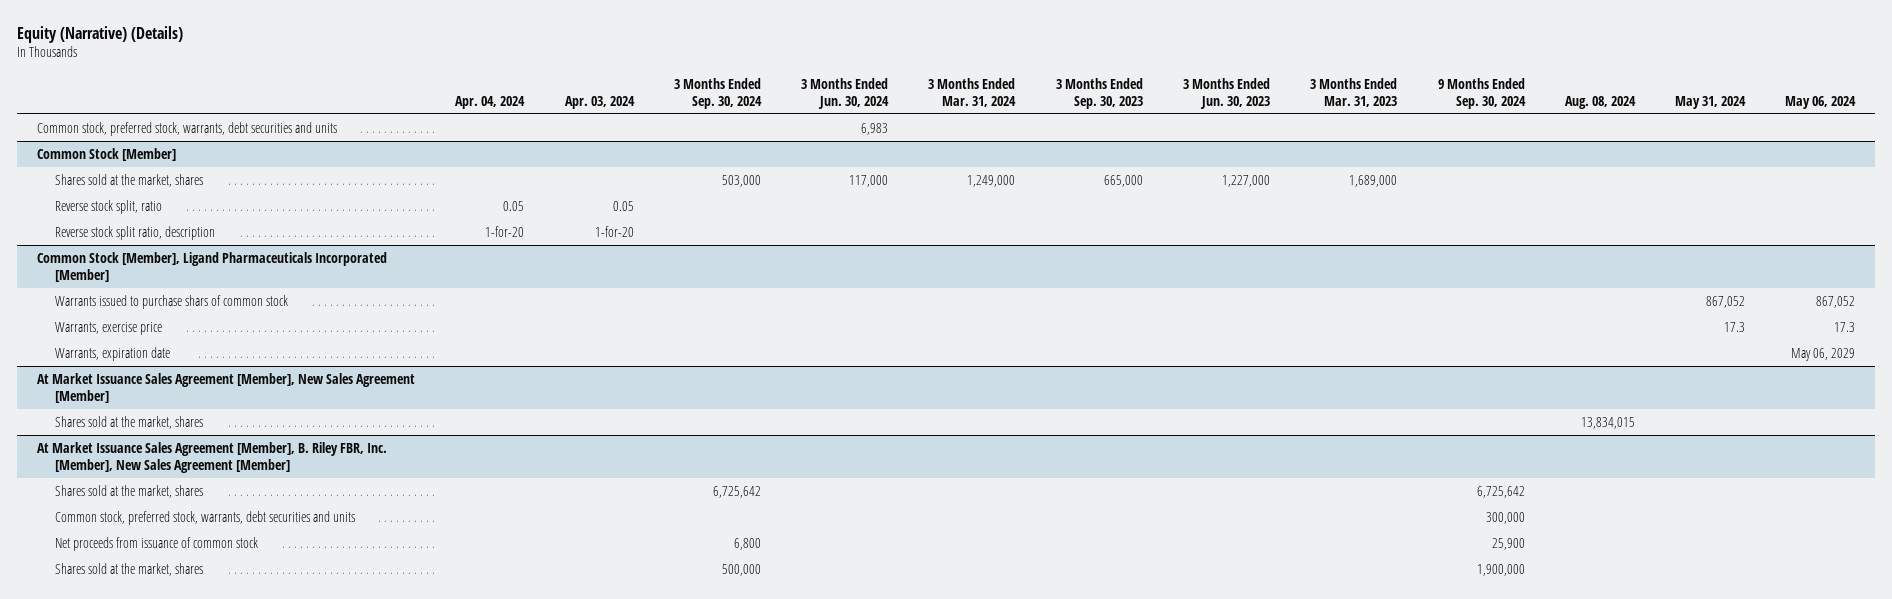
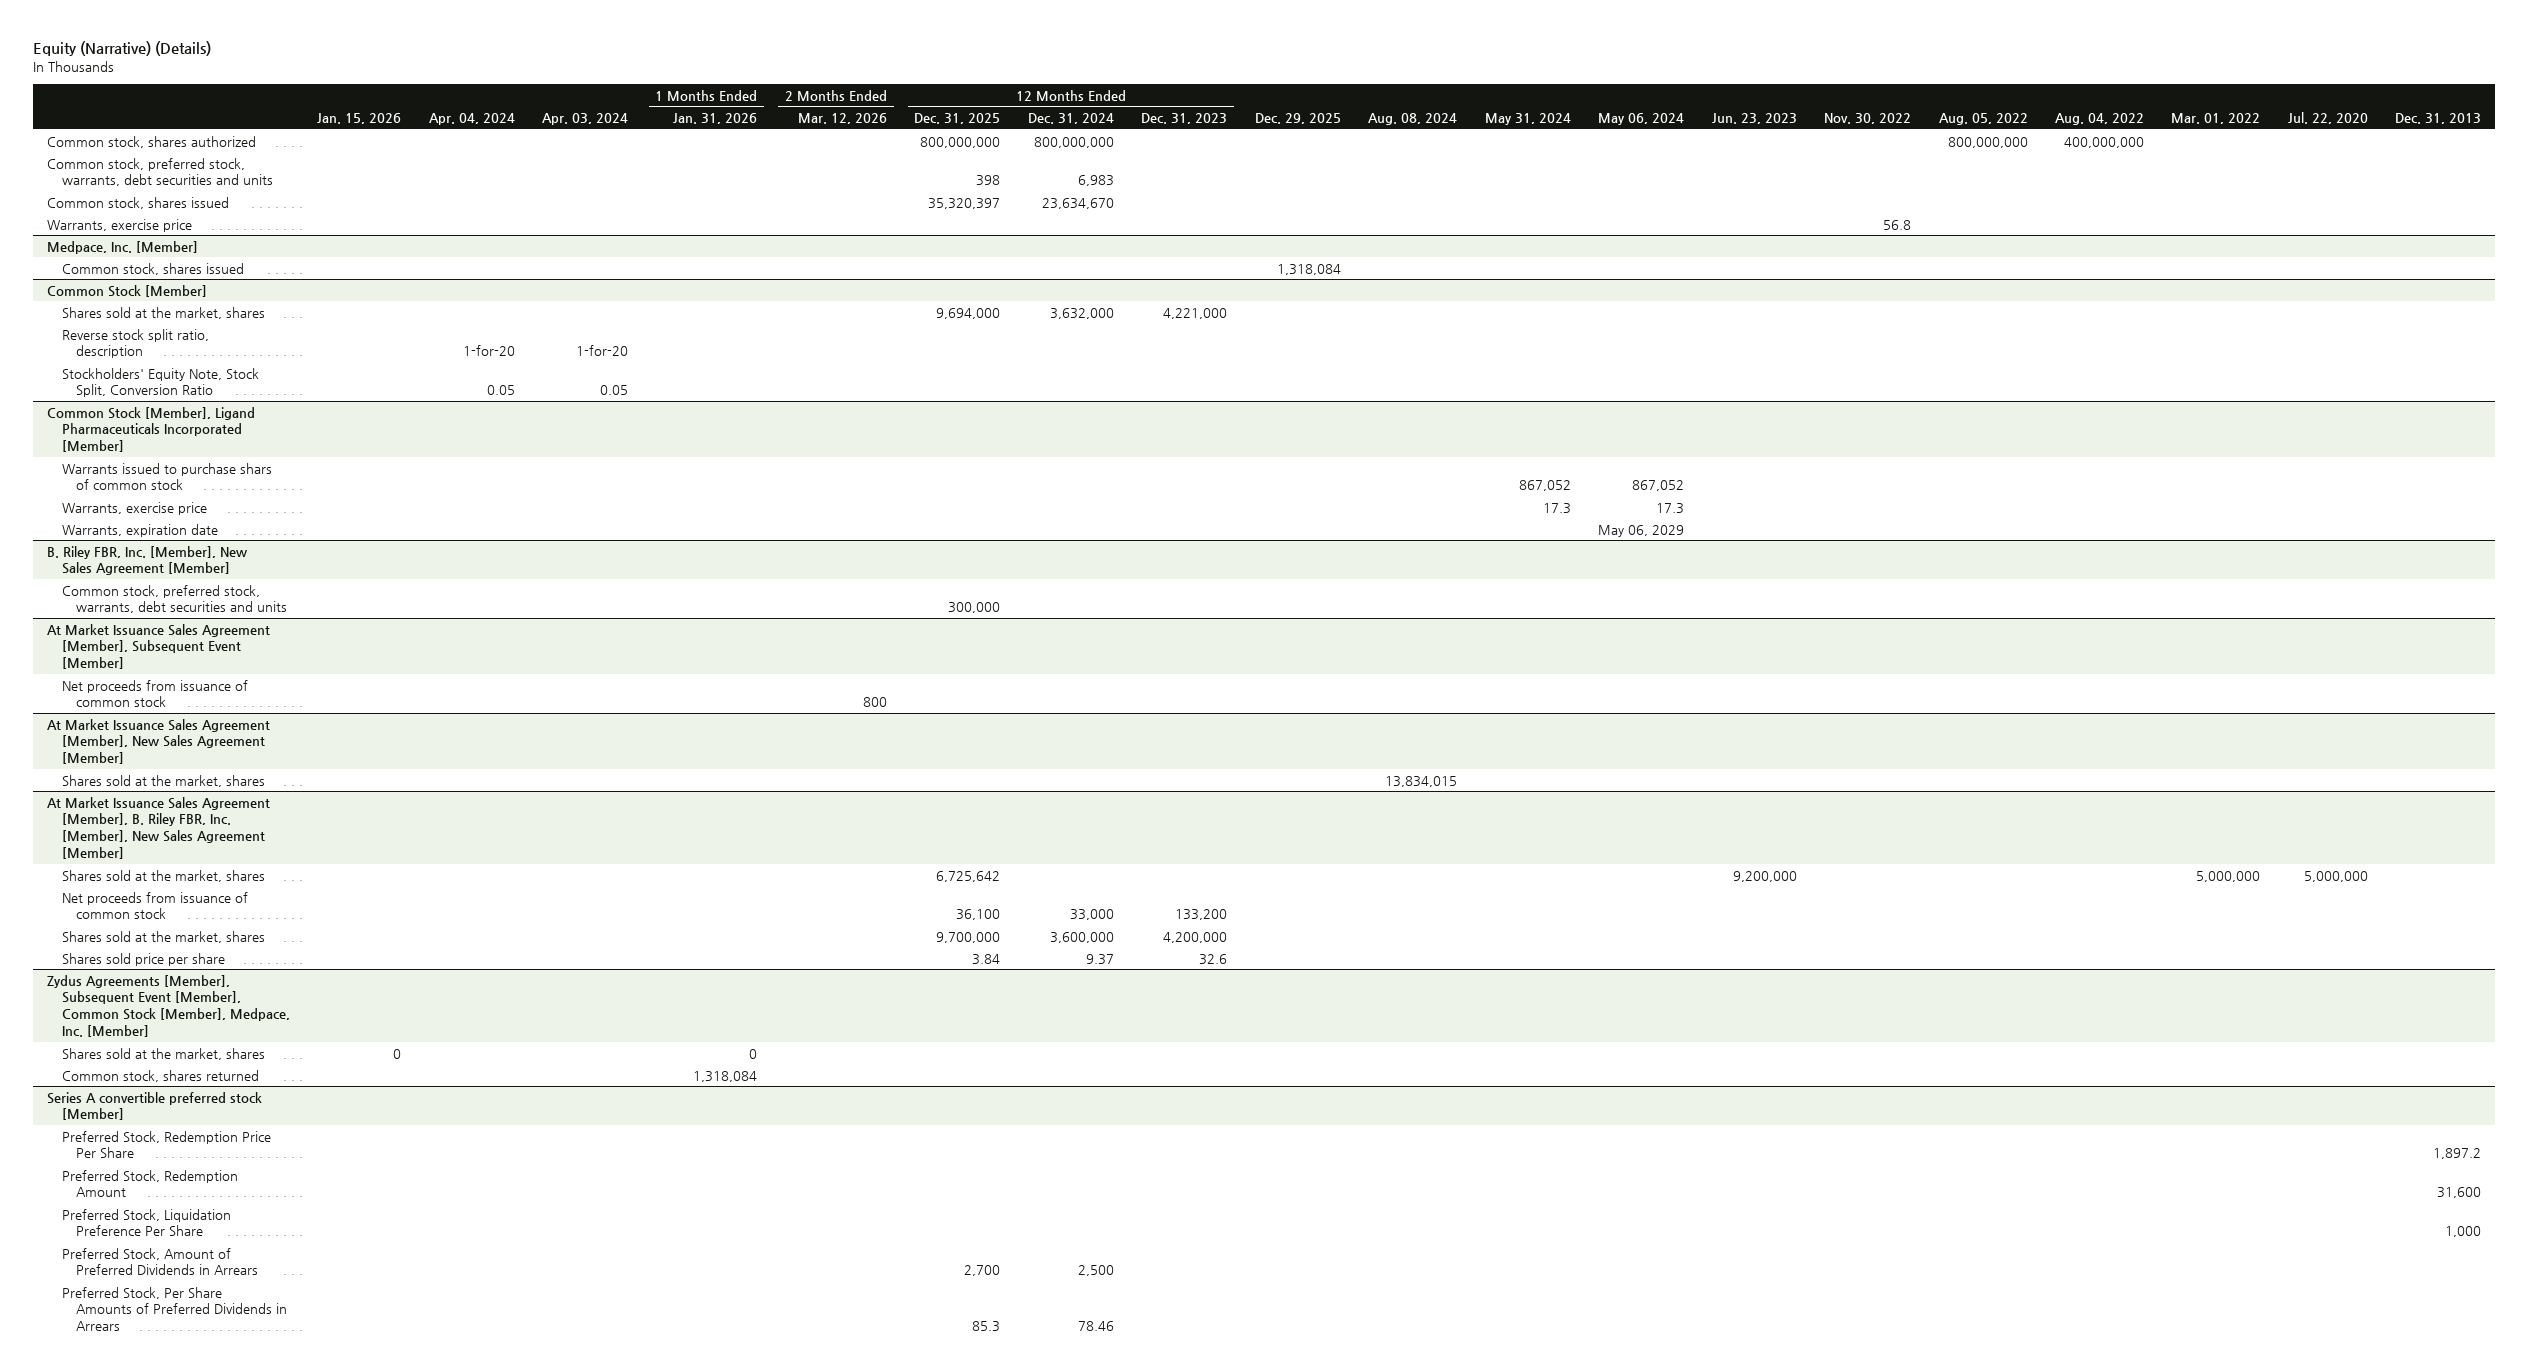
- | Apr. 04, 2024 | Apr. 03, 2024 | 3 Months Ended Sep. 30, 2024 | 3 Months Ended Jun. 30, 2024 | 3 Months Ended Mar. 31, 2024 | 3 Months Ended Sep. 30, 2023 | 3 Months Ended Jun. 30, 2023 | 3 Months Ended Mar. 31, 2023 | 9 Months Ended Sep. 30, 2024 | Aug. 08, 2024 | May 31, 2024 | May 06, 2024
+ | Jan. 15, 2026 | Apr. 04, 2024 | Apr. 03, 2024 | 1 Months Ended Jan. 31, 2026 | 2 Months Ended Mar. 12, 2026 | 12 Months Ended Dec. 31, 2025 | 12 Months Ended Dec. 31, 2024 | 12 Months Ended Dec. 31, 2023 | Dec. 29, 2025 | Aug. 08, 2024 | May 31, 2024 | May 06, 2024 | Jun. 23, 2023 | Nov. 30, 2022 | Aug. 05, 2022 | Aug. 04, 2022 | Mar. 01, 2022 | Jul. 22, 2020 | Dec. 31, 2013
+ Common stock, shares authorized | | | | | | 800,000,000 | 800,000,000 | | | | | | | | 800,000,000 | 400,000,000 | | |
+ Common stock, shares issued | | | | | | 35,320,397 | 23,634,670 | | | | | | | | | | | |
+ Warrants, exercise price | | | | | | | | | | | | | | 56.8 | | | | |
+ Medpace, Inc. [Member]
+ Common stock, shares issued | | | | | | | | | 1,318,084 | | | | | | | | | |
@ Common Stock [Member]
- Reverse stock split, ratio | 0.05 | 0.05 | | | | | | | | | |
+ Stockholders' Equity Note, Stock Split, Conversion Ratio | | 0.05 | 0.05 | | | | | | | | | | | | | | | |
+ B. Riley FBR, Inc. [Member], New Sales Agreement [Member]
+ Common stock, preferred stock, warrants, debt securities and units | | | | | | 300,000 | | | | | | | | | | | | |
+ At Market Issuance Sales Agreement [Member], Subsequent Event [Member]
+ Net proceeds from issuance of common stock | | | | | 800 | | | | | | | | | | | | | |
@ At Market Issuance Sales Agreement [Member], B. Riley FBR, Inc. [Member], New Sales Agreement [Member]
- Common stock, preferred stock, warrants, debt securities and units | | | | | | | | | 300,000 | | |
+ Shares sold price per share | | | | | | 3.84 | 9.37 | 32.6 | | | | | | | | | | |
+ Zydus Agreements [Member], Subsequent Event [Member], Common Stock [Member], Medpace, Inc. [Member]
+ Shares sold at the market, shares | 0 | | | 0 | | | | | | | | | | | | | | |
+ Common stock, shares returned | | | | 1,318,084 | | | | | | | | | | | | | | |
+ Series A convertible preferred stock [Member]
+ Preferred Stock, Redemption Price Per Share | | | | | | | | | | | | | | | | | | | 1,897.2
+ Preferred Stock, Redemption Amount | | | | | | | | | | | | | | | | | | | 31,600
+ Preferred Stock, Liquidation Preference Per Share | | | | | | | | | | | | | | | | | | | 1,000
+ Preferred Stock, Amount of Preferred Dividends in Arrears | | | | | | 2,700 | 2,500 | | | | | | | | | | | |
+ Preferred Stock, Per Share Amounts of Preferred Dividends in Arrears | | | | | | 85.3 | 78.46 | | | | | | | | | | | |

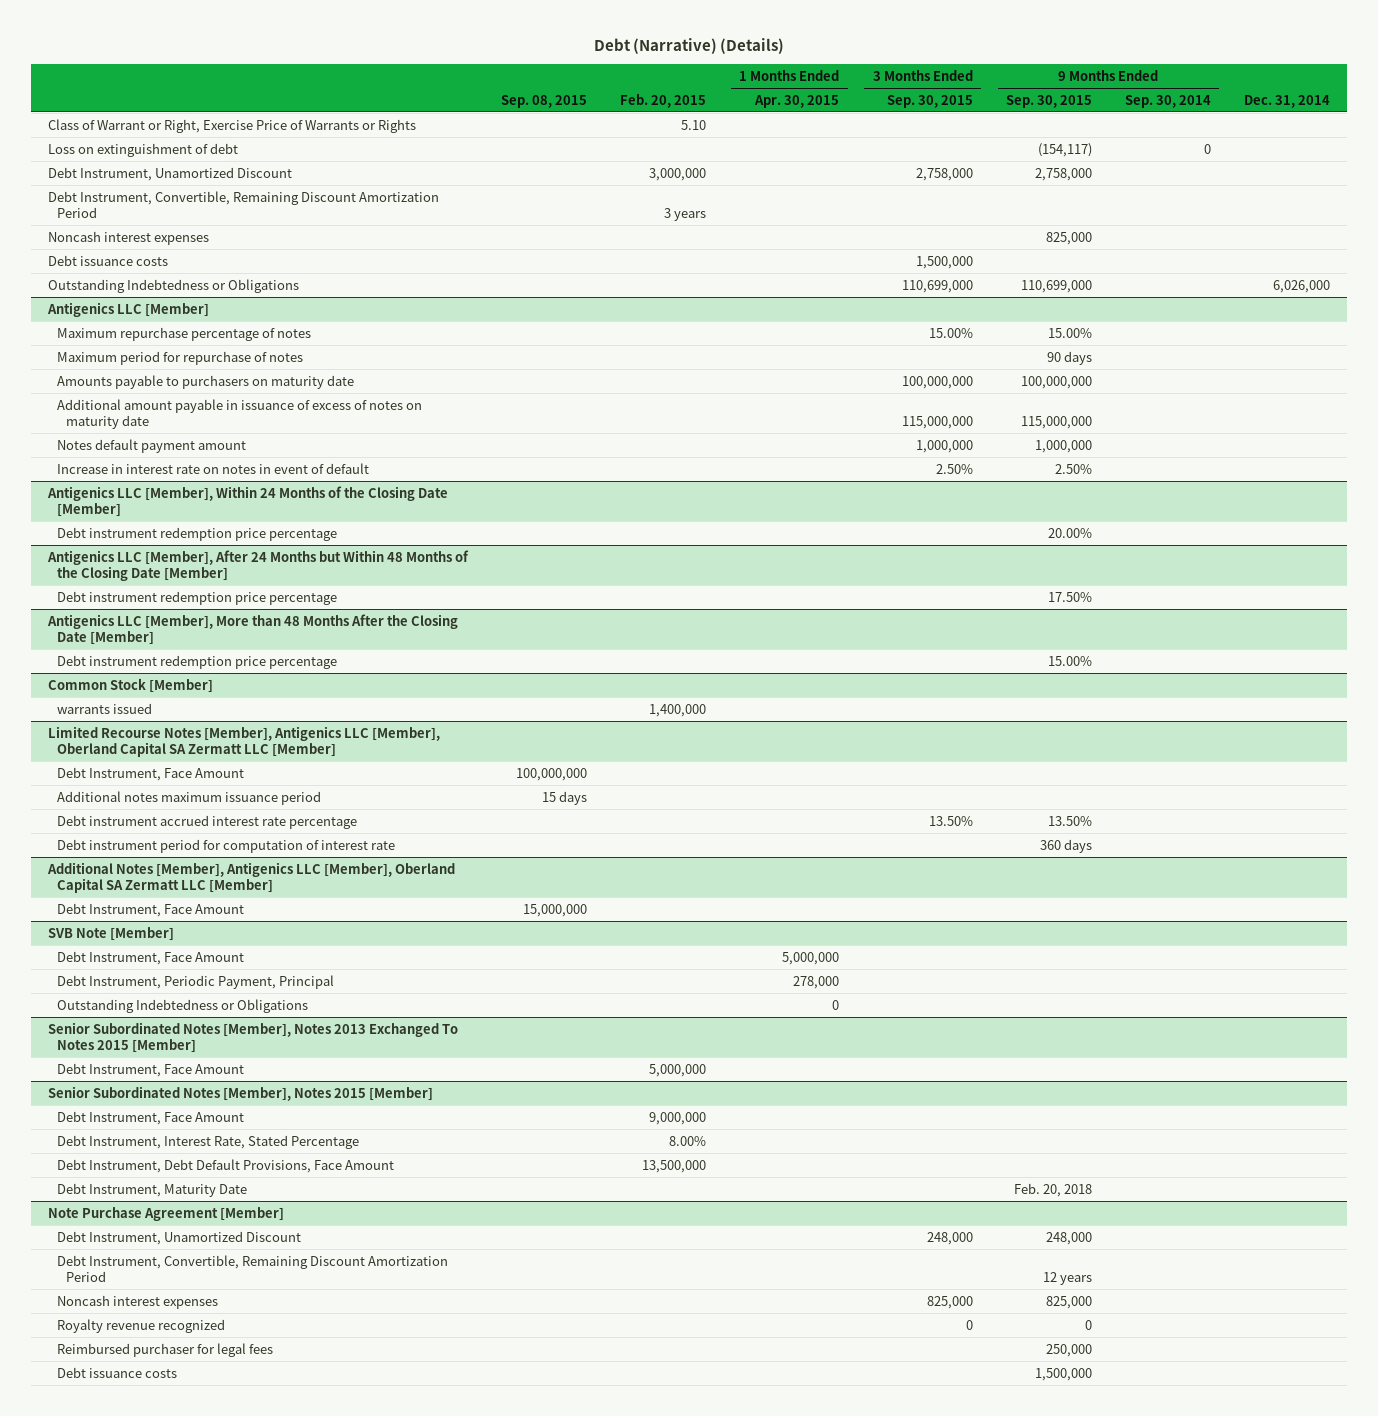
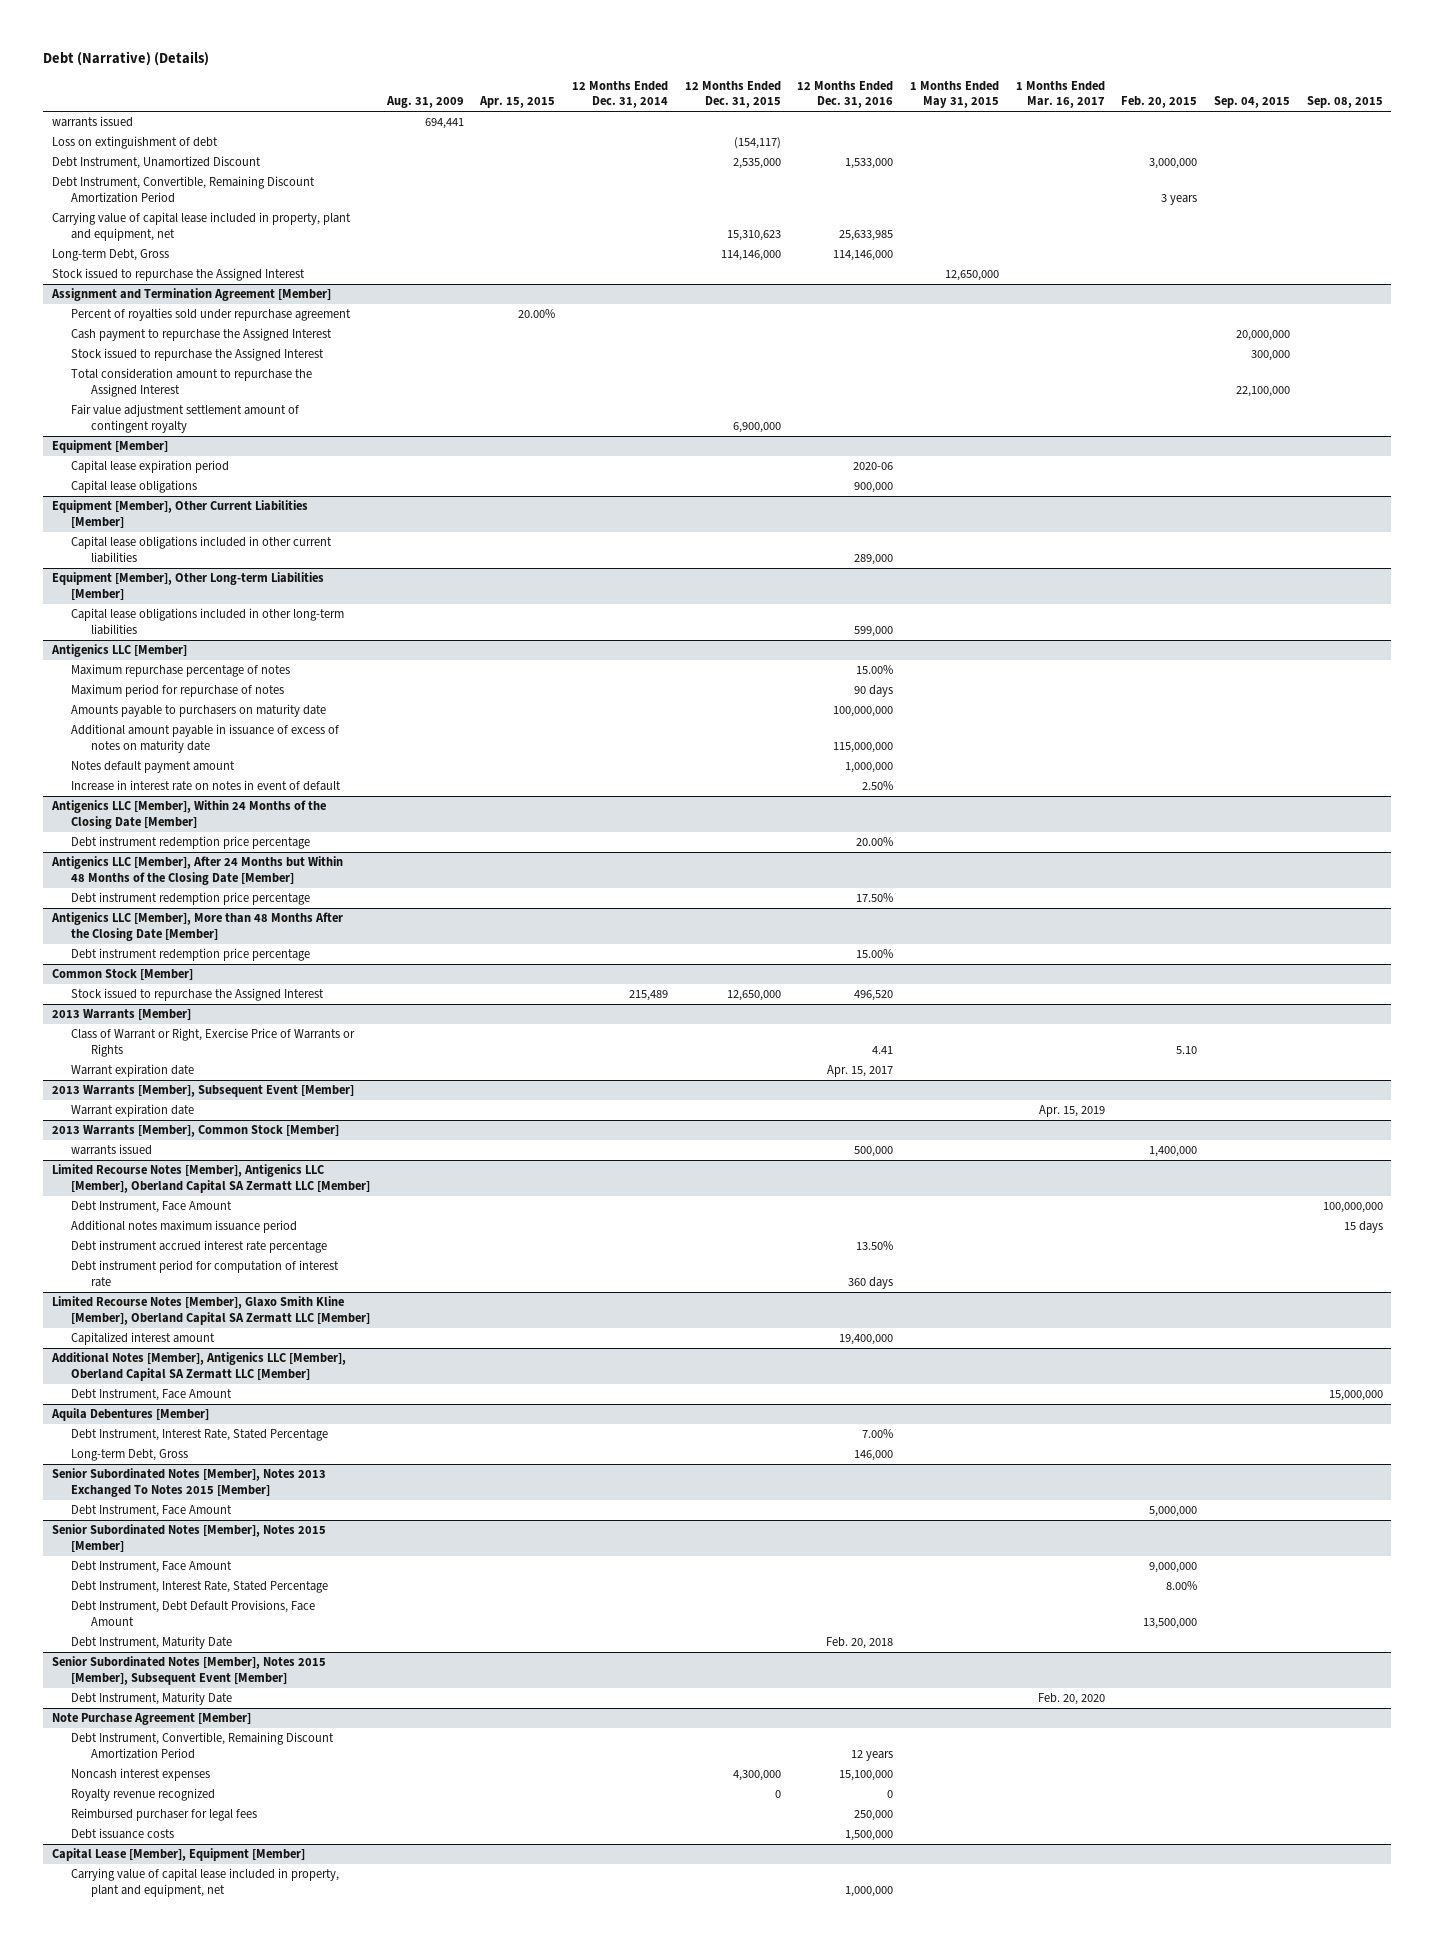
- | Sep. 08, 2015 | Feb. 20, 2015 | 1 Months Ended Apr. 30, 2015 | 3 Months Ended Sep. 30, 2015 | 9 Months Ended Sep. 30, 2015 | 9 Months Ended Sep. 30, 2014 | Dec. 31, 2014
+ | Aug. 31, 2009 | Apr. 15, 2015 | 12 Months Ended Dec. 31, 2014 | 12 Months Ended Dec. 31, 2015 | 12 Months Ended Dec. 31, 2016 | 1 Months Ended May 31, 2015 | 1 Months Ended Mar. 16, 2017 | Feb. 20, 2015 | Sep. 04, 2015 | Sep. 08, 2015
- Class of Warrant or Right, Exercise Price of Warrants or Rights | | 5.10 | | | | |
+ warrants issued | 694,441 | | | | | | | | |
- Noncash interest expenses | | | | | 825,000 | |
- Debt issuance costs | | | | 1,500,000 | | |
- Outstanding Indebtedness or Obligations | | | | 110,699,000 | 110,699,000 | | 6,026,000
+ Carrying value of capital lease included in property, plant and equipment, net | | | | 15,310,623 | 25,633,985 | | | | |
+ Long-term Debt, Gross | | | | 114,146,000 | 114,146,000 | | | | |
+ Stock issued to repurchase the Assigned Interest | | | | | | 12,650,000 | | | |
+ Assignment and Termination Agreement [Member]
+ Percent of royalties sold under repurchase agreement | | 20.00% | | | | | | | |
+ Cash payment to repurchase the Assigned Interest | | | | | | | | | 20,000,000 |
+ Stock issued to repurchase the Assigned Interest | | | | | | | | | 300,000 |
+ Total consideration amount to repurchase the Assigned Interest | | | | | | | | | 22,100,000 |
+ Fair value adjustment settlement amount of contingent royalty | | | | 6,900,000 | | | | | |
+ Equipment [Member]
+ Capital lease expiration period | | | | | 2020-06 | | | | |
+ Capital lease obligations | | | | | 900,000 | | | | |
+ Equipment [Member], Other Current Liabilities [Member]
+ Capital lease obligations included in other current liabilities | | | | | 289,000 | | | | |
+ Equipment [Member], Other Long-term Liabilities [Member]
+ Capital lease obligations included in other long-term liabilities | | | | | 599,000 | | | | |
@ Common Stock [Member]
- warrants issued | | 1,400,000 | | | | |
+ Stock issued to repurchase the Assigned Interest | | | 215,489 | 12,650,000 | 496,520 | | | | |
+ 2013 Warrants [Member]
+ Class of Warrant or Right, Exercise Price of Warrants or Rights | | | | | 4.41 | | | 5.10 | |
+ Warrant expiration date | | | | | Apr. 15, 2017 | | | | |
+ 2013 Warrants [Member], Subsequent Event [Member]
+ Warrant expiration date | | | | | | | Apr. 15, 2019 | | |
+ 2013 Warrants [Member], Common Stock [Member]
+ warrants issued | | | | | 500,000 | | | 1,400,000 | |
+ Limited Recourse Notes [Member], Glaxo Smith Kline [Member], Oberland Capital SA Zermatt LLC [Member]
+ Capitalized interest amount | | | | | 19,400,000 | | | | |
- SVB Note [Member]
- Debt Instrument, Face Amount | | | 5,000,000 | | | |
- Debt Instrument, Periodic Payment, Principal | | | 278,000 | | | |
- Outstanding Indebtedness or Obligations | | | 0 | | | |
+ Aquila Debentures [Member]
+ Debt Instrument, Interest Rate, Stated Percentage | | | | | 7.00% | | | | |
+ Long-term Debt, Gross | | | | | 146,000 | | | | |
+ Senior Subordinated Notes [Member], Notes 2015 [Member], Subsequent Event [Member]
+ Debt Instrument, Maturity Date | | | | | | | Feb. 20, 2020 | | |
@ Note Purchase Agreement [Member]
- Debt Instrument, Unamortized Discount | | | | 248,000 | 248,000 | |
+ Capital Lease [Member], Equipment [Member]
+ Carrying value of capital lease included in property, plant and equipment, net | | | | | 1,000,000 | | | | |

